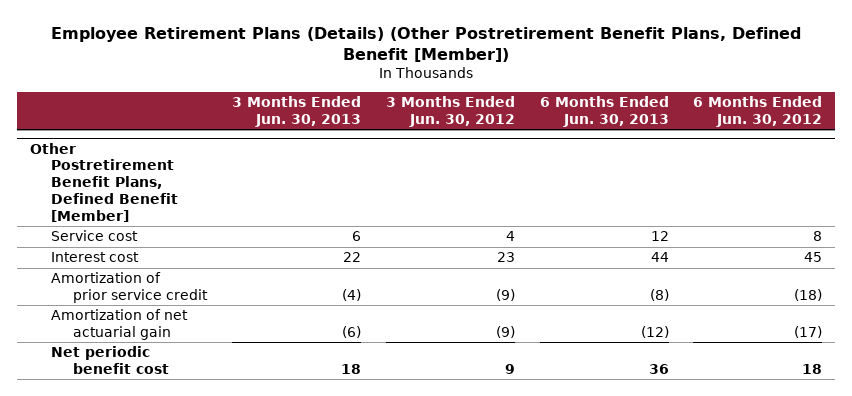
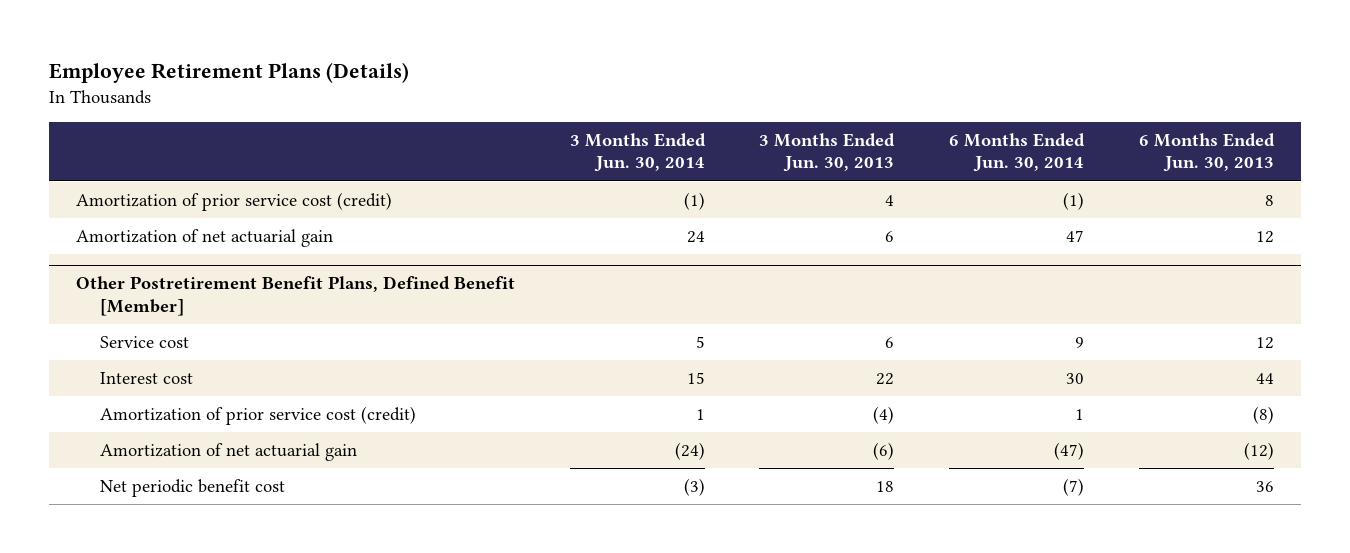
- Employee Retirement Plans (Details) (Other Postretirement Benefit Plans, Defined Benefit [Member])
+ Employee Retirement Plans (Details)
- | 3 Months Ended Jun. 30, 2013 | 3 Months Ended Jun. 30, 2012 | 6 Months Ended Jun. 30, 2013 | 6 Months Ended Jun. 30, 2012
+ | 3 Months Ended Jun. 30, 2014 | 3 Months Ended Jun. 30, 2013 | 6 Months Ended Jun. 30, 2014 | 6 Months Ended Jun. 30, 2013
+ Amortization of prior service cost (credit) | (1) | 4 | (1) | 8
+ Amortization of net actuarial gain | 24 | 6 | 47 | 12
@ Other Postretirement Benefit Plans, Defined Benefit [Member]
- Amortization of prior service credit | (4) | (9) | (8) | (18)
+ Amortization of prior service cost (credit) | 1 | (4) | 1 | (8)

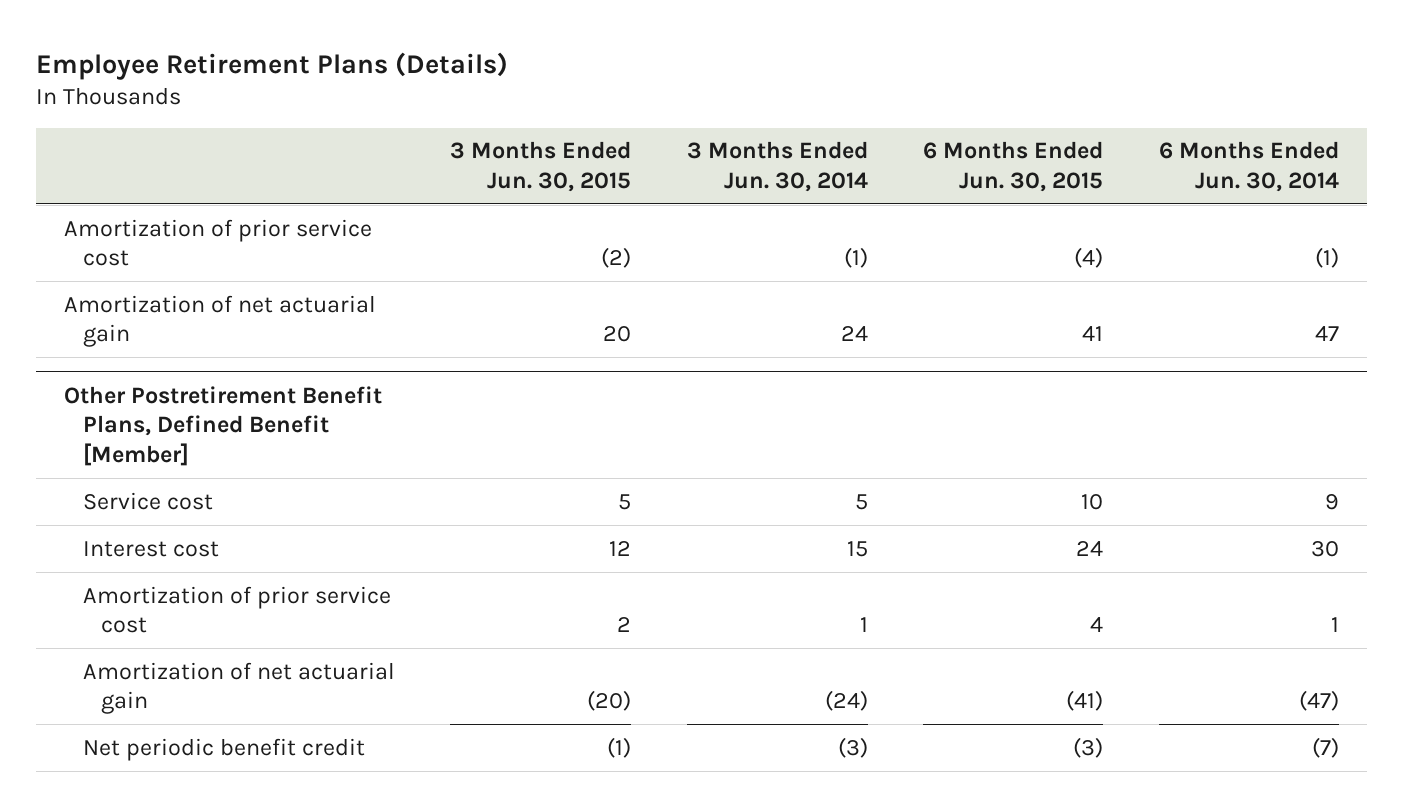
- | 3 Months Ended Jun. 30, 2014 | 3 Months Ended Jun. 30, 2013 | 6 Months Ended Jun. 30, 2014 | 6 Months Ended Jun. 30, 2013
+ | 3 Months Ended Jun. 30, 2015 | 3 Months Ended Jun. 30, 2014 | 6 Months Ended Jun. 30, 2015 | 6 Months Ended Jun. 30, 2014
- Amortization of prior service cost (credit) | (1) | 4 | (1) | 8
+ Amortization of prior service cost | (2) | (1) | (4) | (1)
@ Other Postretirement Benefit Plans, Defined Benefit [Member]
- Amortization of prior service cost (credit) | 1 | (4) | 1 | (8)
+ Amortization of prior service cost | 2 | 1 | 4 | 1
- Net periodic benefit cost | (3) | 18 | (7) | 36
+ Net periodic benefit credit | (1) | (3) | (3) | (7)

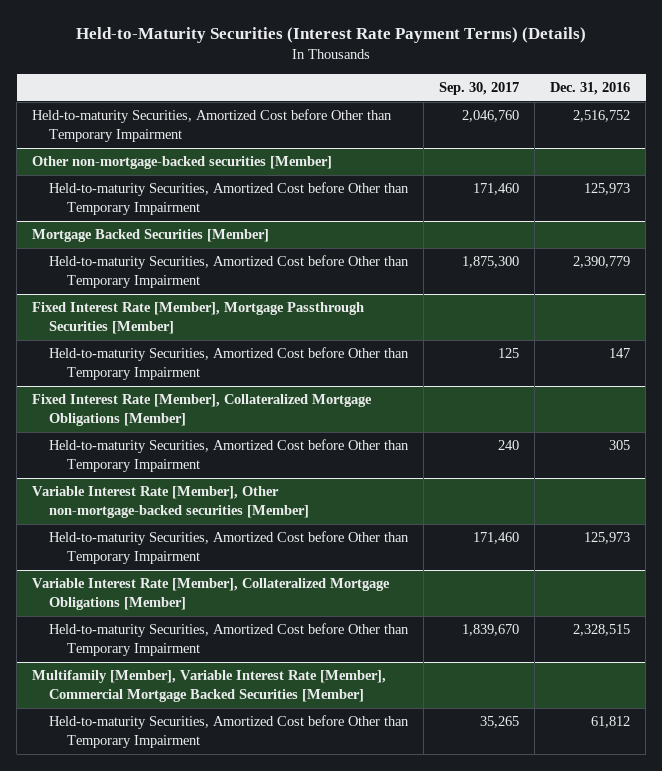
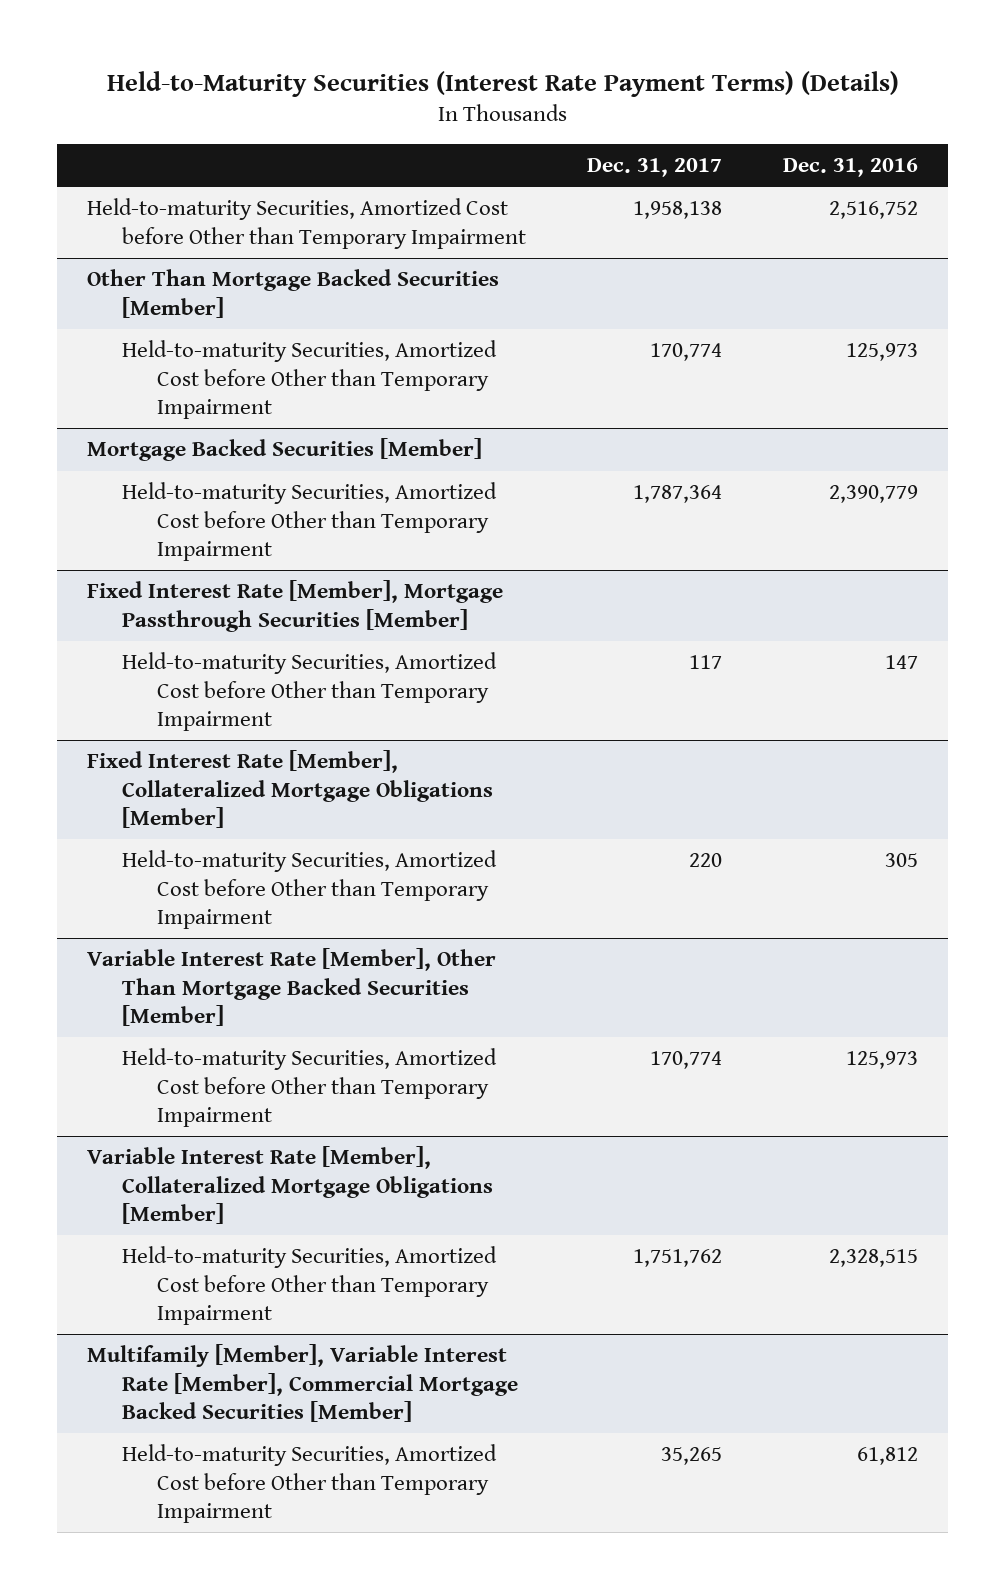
- | Sep. 30, 2017 | Dec. 31, 2016
+ | Dec. 31, 2017 | Dec. 31, 2016
- Other non-mortgage-backed securities [Member]
+ Other Than Mortgage Backed Securities [Member]
- Variable Interest Rate [Member], Other non-mortgage-backed securities [Member]
+ Variable Interest Rate [Member], Other Than Mortgage Backed Securities [Member]

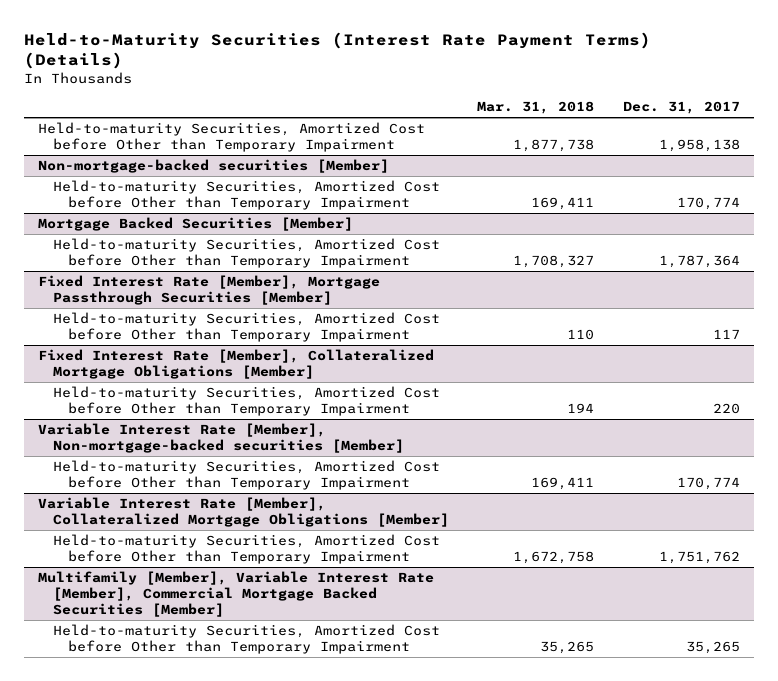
- | Dec. 31, 2017 | Dec. 31, 2016
+ | Mar. 31, 2018 | Dec. 31, 2017
- Other Than Mortgage Backed Securities [Member]
+ Non-mortgage-backed securities [Member]
- Variable Interest Rate [Member], Other Than Mortgage Backed Securities [Member]
+ Variable Interest Rate [Member], Non-mortgage-backed securities [Member]

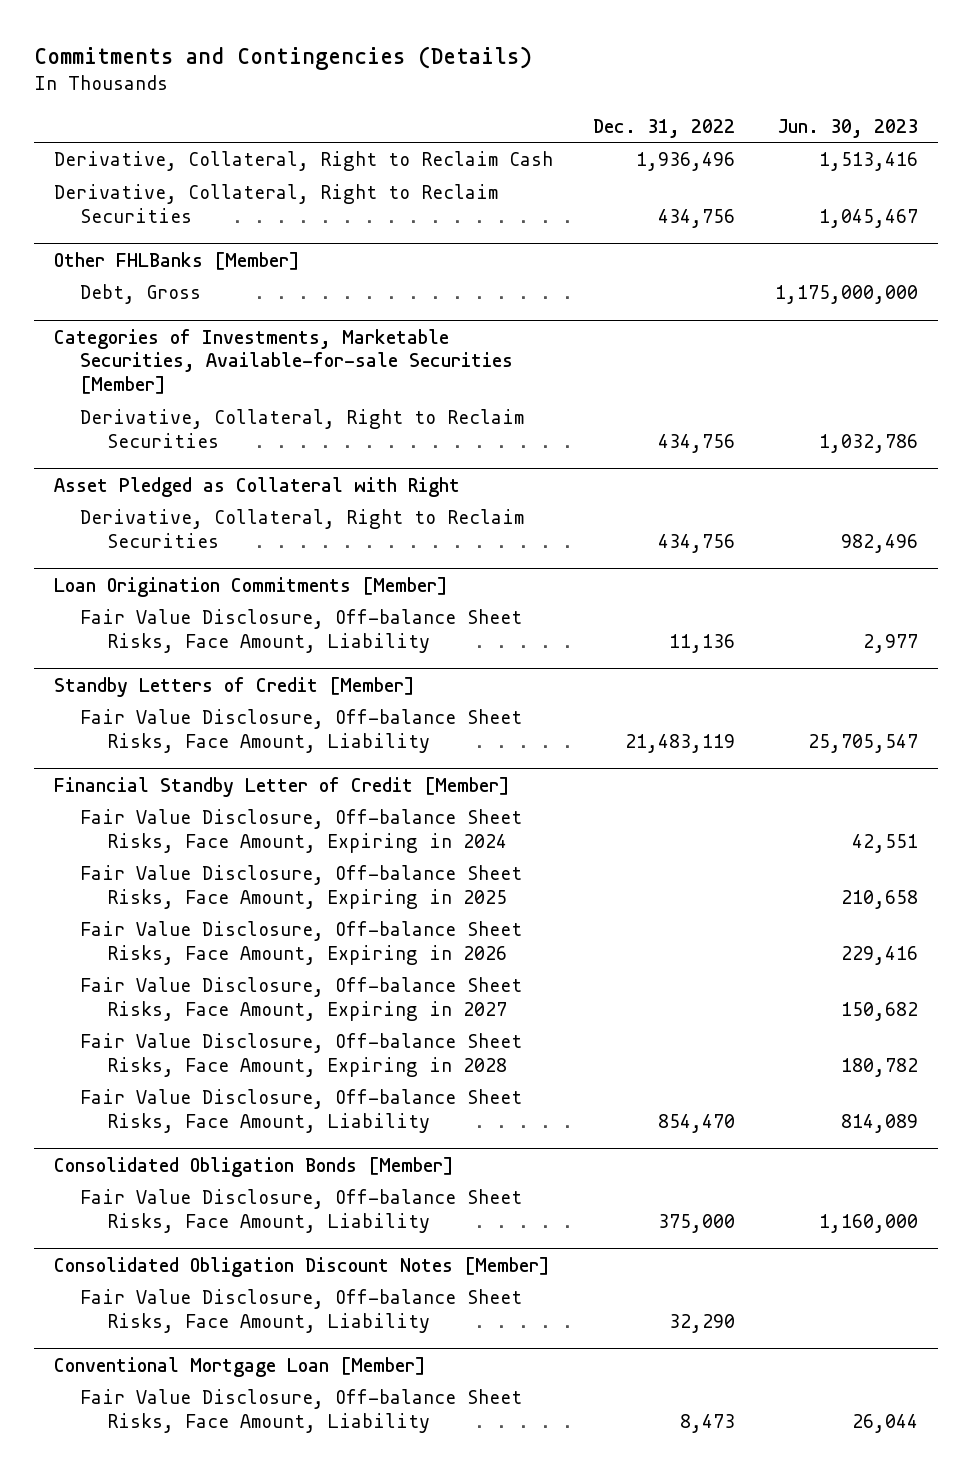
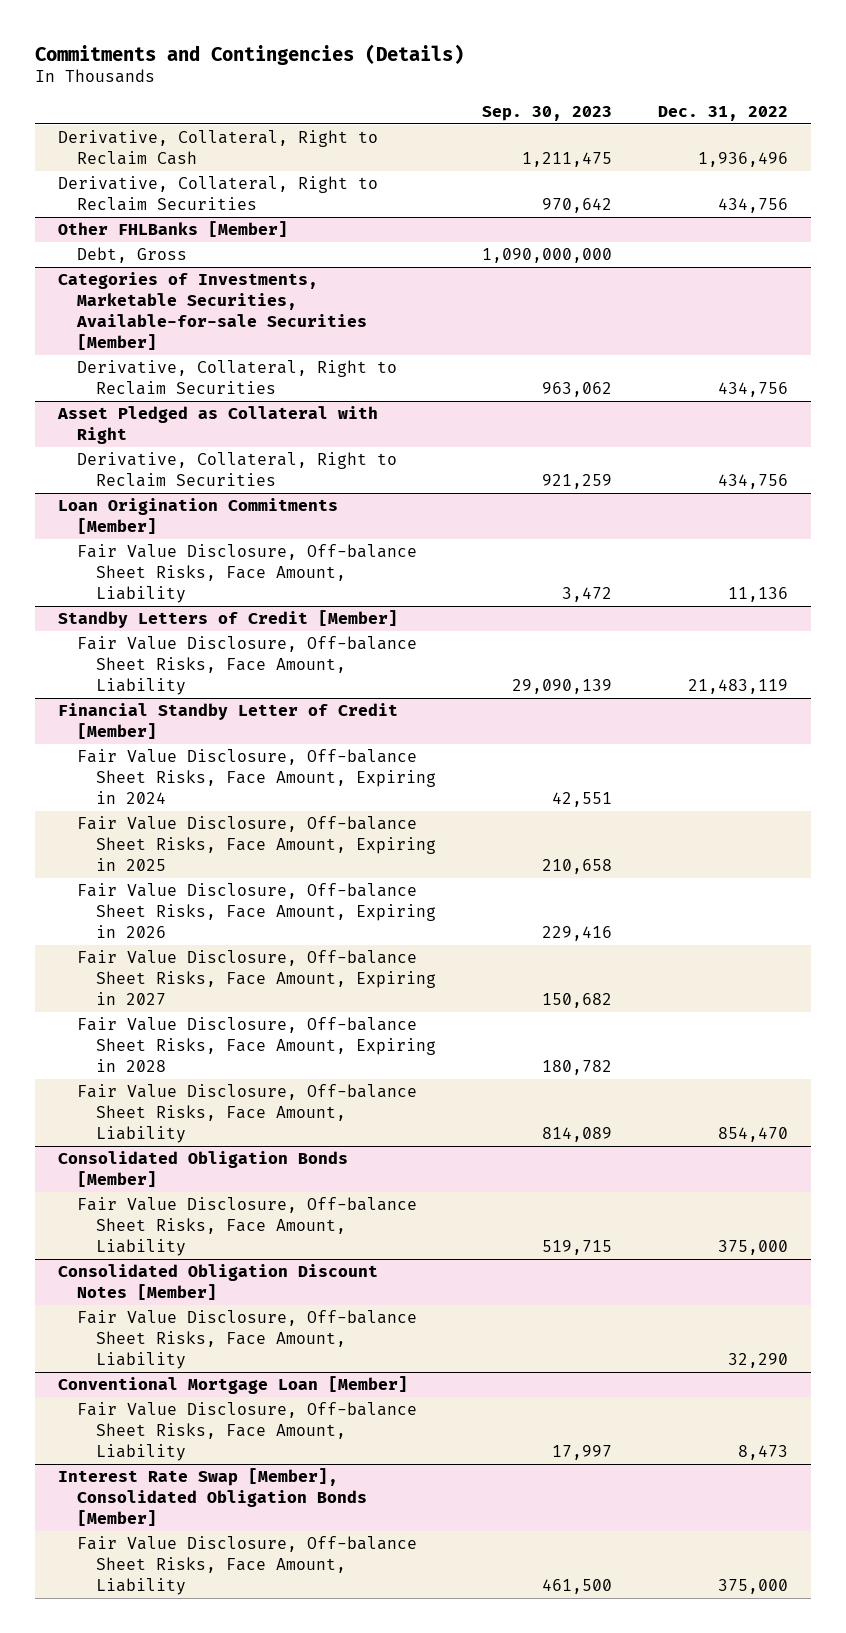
- | Dec. 31, 2022 | Jun. 30, 2023
+ | Sep. 30, 2023 | Dec. 31, 2022
+ Interest Rate Swap [Member], Consolidated Obligation Bonds [Member]
+ Fair Value Disclosure, Off-balance Sheet Risks, Face Amount, Liability | 461,500 | 375,000

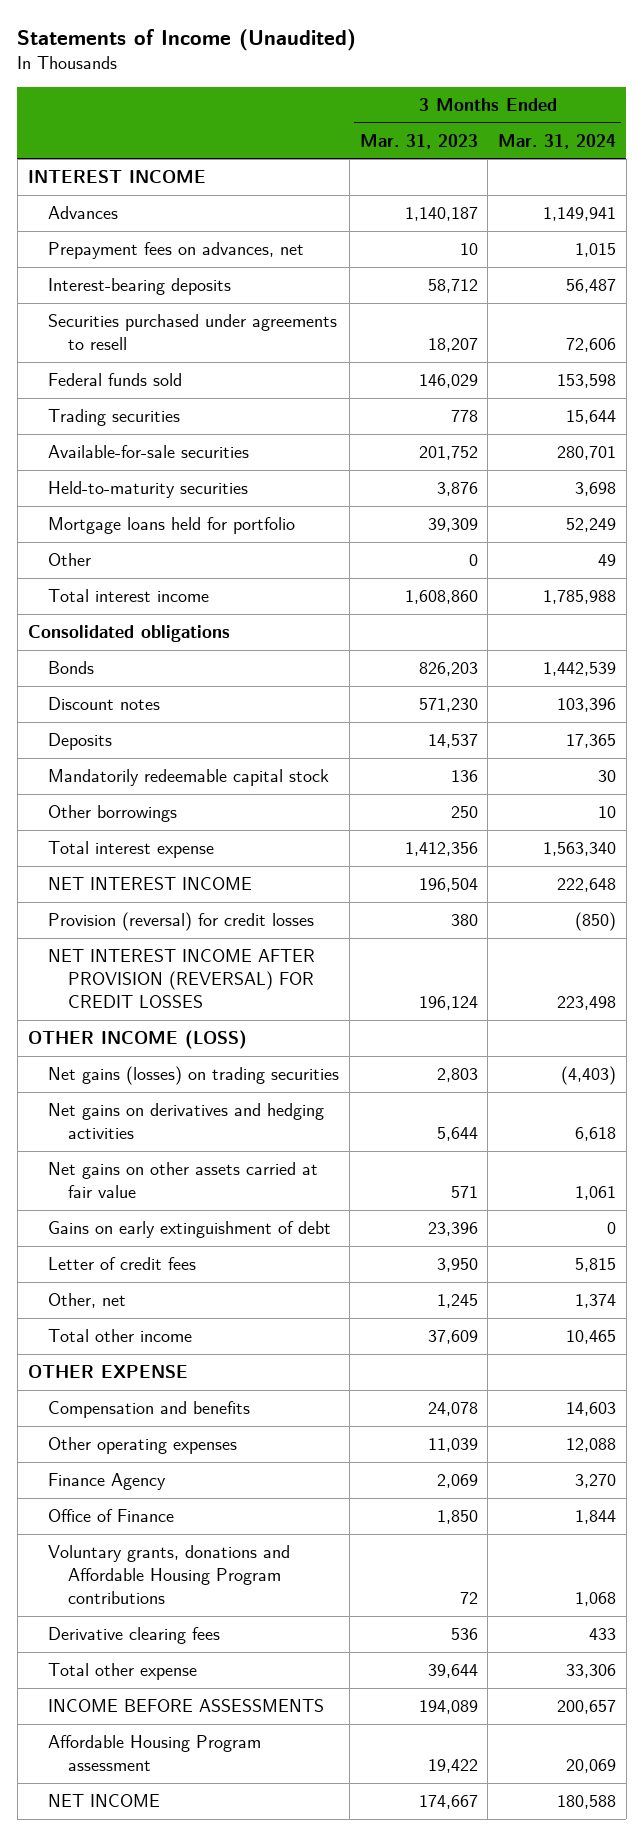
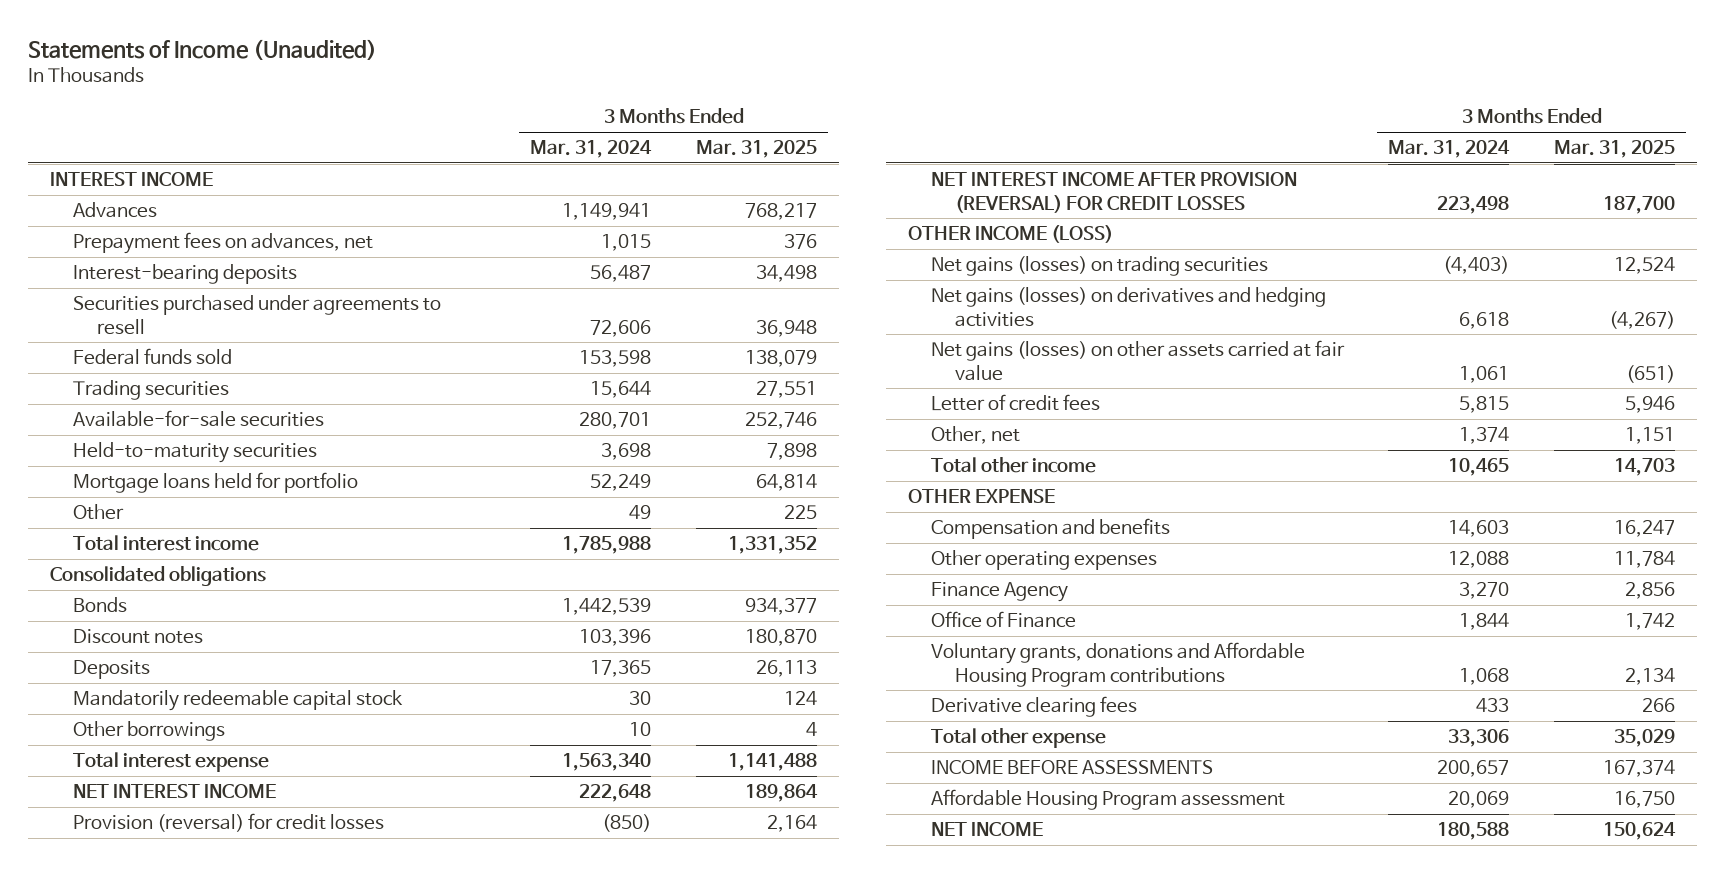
- | 3 Months Ended Mar. 31, 2023 | 3 Months Ended Mar. 31, 2024
+ | 3 Months Ended Mar. 31, 2024 | 3 Months Ended Mar. 31, 2025
- Net gains on derivatives and hedging activities | 5,644 | 6,618
- Net gains on other assets carried at fair value | 571 | 1,061
- Gains on early extinguishment of debt | 23,396 | 0
+ Net gains (losses) on derivatives and hedging activities | 6,618 | (4,267)
+ Net gains (losses) on other assets carried at fair value | 1,061 | (651)

